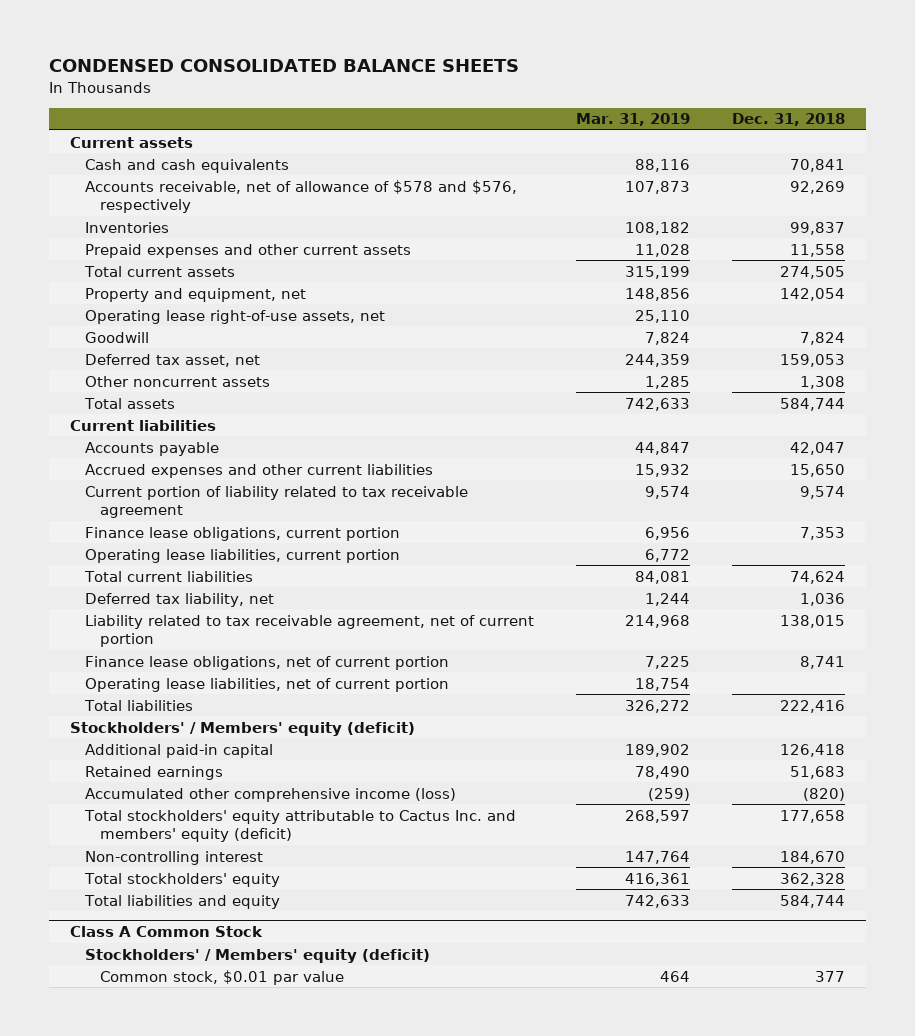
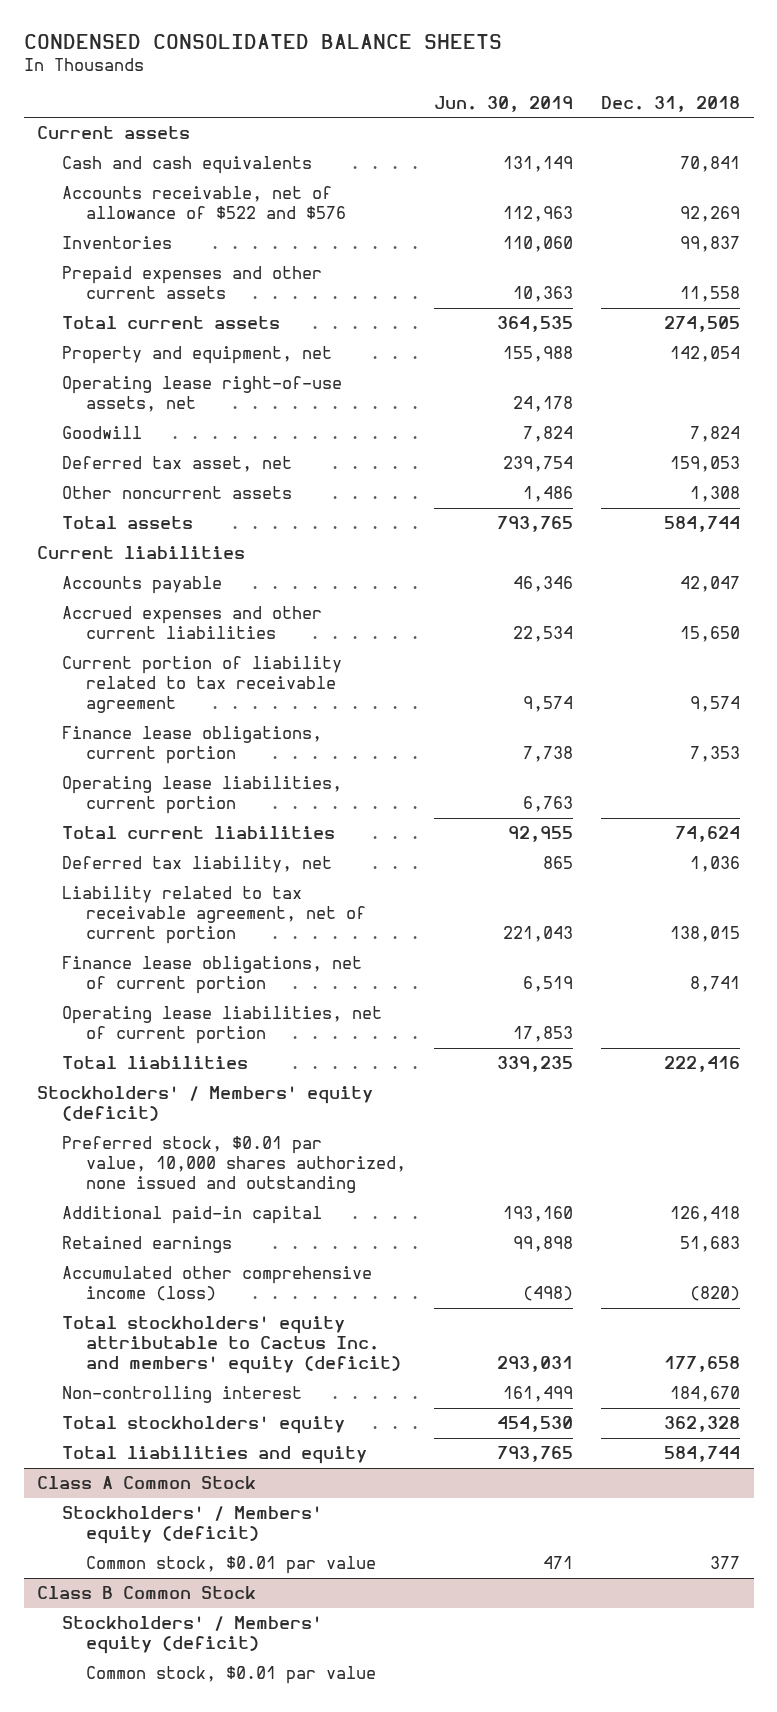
- | Mar. 31, 2019 | Dec. 31, 2018
+ | Jun. 30, 2019 | Dec. 31, 2018
- Accounts receivable, net of allowance of $578 and $576, respectively | 107,873 | 92,269
+ Accounts receivable, net of allowance of $522 and $576 | 112,963 | 92,269
+ Preferred stock, $0.01 par value, 10,000 shares authorized, none issued and outstanding
+ Class B Common Stock
+ Stockholders' / Members' equity (deficit)
+ Common stock, $0.01 par value

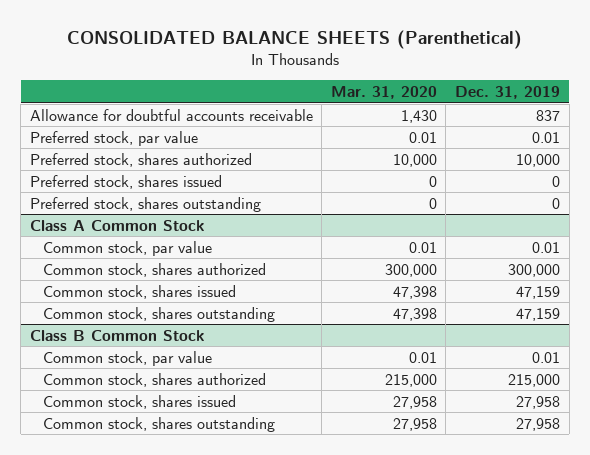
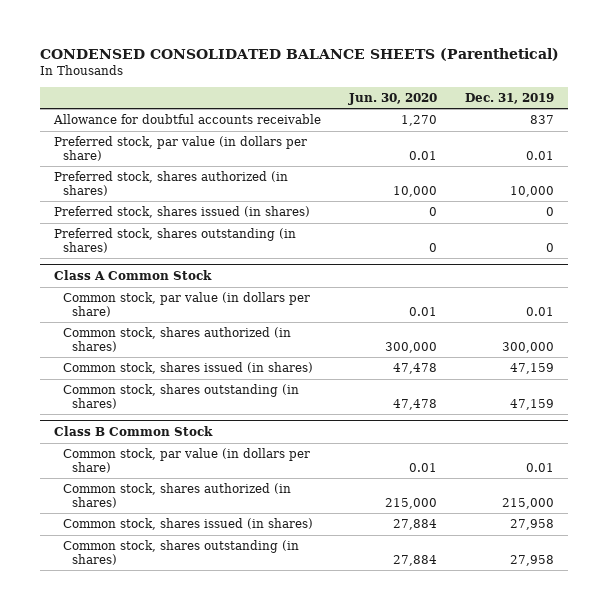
- CONSOLIDATED BALANCE SHEETS (Parenthetical)
+ CONDENSED CONSOLIDATED BALANCE SHEETS (Parenthetical)
- | Mar. 31, 2020 | Dec. 31, 2019
+ | Jun. 30, 2020 | Dec. 31, 2019
- Preferred stock, par value | 0.01 | 0.01
- Preferred stock, shares authorized | 10,000 | 10,000
- Preferred stock, shares issued | 0 | 0
- Preferred stock, shares outstanding | 0 | 0
+ Preferred stock, par value (in dollars per share) | 0.01 | 0.01
+ Preferred stock, shares authorized (in shares) | 10,000 | 10,000
+ Preferred stock, shares issued (in shares) | 0 | 0
+ Preferred stock, shares outstanding (in shares) | 0 | 0
@ Class A Common Stock
- Common stock, par value | 0.01 | 0.01
- Common stock, shares authorized | 300,000 | 300,000
- Common stock, shares issued | 47,398 | 47,159
- Common stock, shares outstanding | 47,398 | 47,159
+ Common stock, par value (in dollars per share) | 0.01 | 0.01
+ Common stock, shares authorized (in shares) | 300,000 | 300,000
+ Common stock, shares issued (in shares) | 47,478 | 47,159
+ Common stock, shares outstanding (in shares) | 47,478 | 47,159
@ Class B Common Stock
- Common stock, par value | 0.01 | 0.01
- Common stock, shares authorized | 215,000 | 215,000
- Common stock, shares issued | 27,958 | 27,958
- Common stock, shares outstanding | 27,958 | 27,958
+ Common stock, par value (in dollars per share) | 0.01 | 0.01
+ Common stock, shares authorized (in shares) | 215,000 | 215,000
+ Common stock, shares issued (in shares) | 27,884 | 27,958
+ Common stock, shares outstanding (in shares) | 27,884 | 27,958

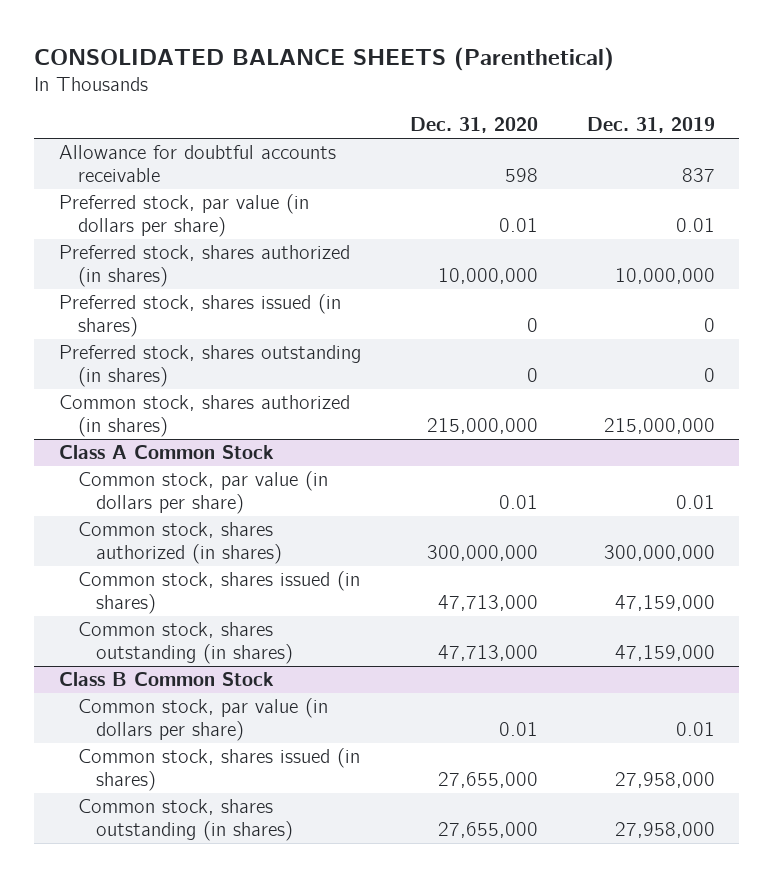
- CONDENSED CONSOLIDATED BALANCE SHEETS (Parenthetical)
+ CONSOLIDATED BALANCE SHEETS (Parenthetical)
- | Jun. 30, 2020 | Dec. 31, 2019
+ | Dec. 31, 2020 | Dec. 31, 2019
- Preferred stock, shares authorized (in shares) | 10,000 | 10,000
+ Preferred stock, shares authorized (in shares) | 10,000,000 | 10,000,000
+ Common stock, shares authorized (in shares) | 215,000,000 | 215,000,000
@ Class A Common Stock
- Common stock, shares authorized (in shares) | 300,000 | 300,000
- Common stock, shares issued (in shares) | 47,478 | 47,159
- Common stock, shares outstanding (in shares) | 47,478 | 47,159
+ Common stock, shares authorized (in shares) | 300,000,000 | 300,000,000
+ Common stock, shares issued (in shares) | 47,713,000 | 47,159,000
+ Common stock, shares outstanding (in shares) | 47,713,000 | 47,159,000
@ Class B Common Stock
- Common stock, shares authorized (in shares) | 215,000 | 215,000
- Common stock, shares issued (in shares) | 27,884 | 27,958
- Common stock, shares outstanding (in shares) | 27,884 | 27,958
+ Common stock, shares issued (in shares) | 27,655,000 | 27,958,000
+ Common stock, shares outstanding (in shares) | 27,655,000 | 27,958,000

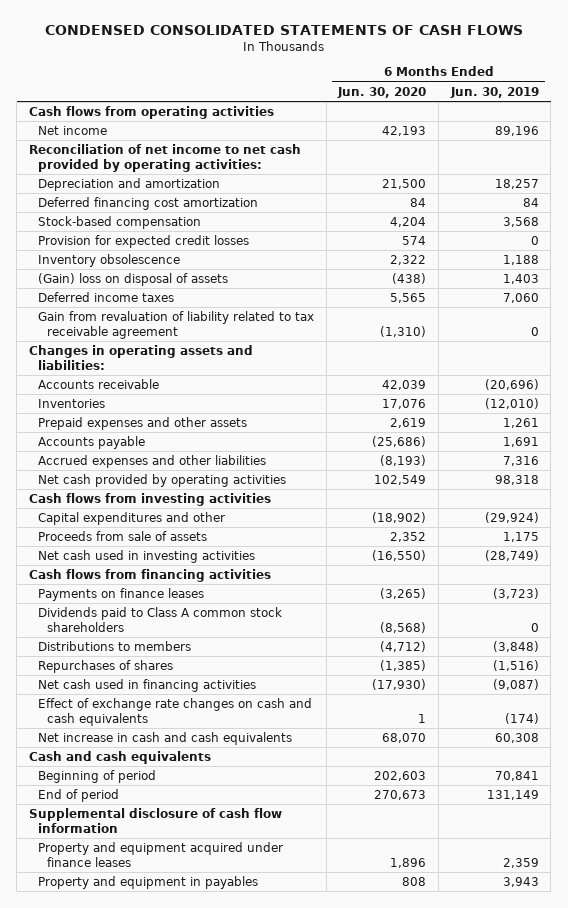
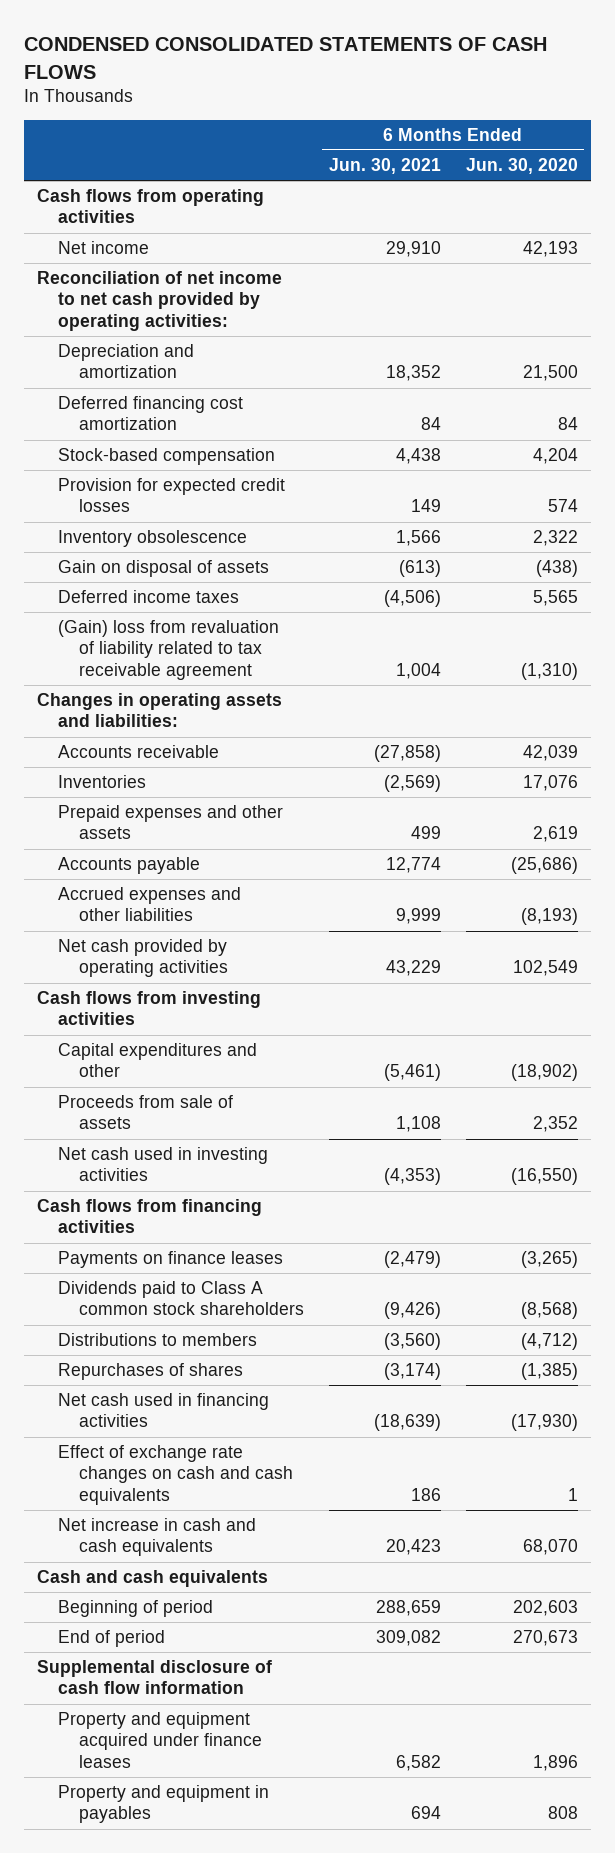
- | 6 Months Ended Jun. 30, 2020 | 6 Months Ended Jun. 30, 2019
+ | 6 Months Ended Jun. 30, 2021 | 6 Months Ended Jun. 30, 2020
- (Gain) loss on disposal of assets | (438) | 1,403
+ Gain on disposal of assets | (613) | (438)
- Gain from revaluation of liability related to tax receivable agreement | (1,310) | 0
+ (Gain) loss from revaluation of liability related to tax receivable agreement | 1,004 | (1,310)

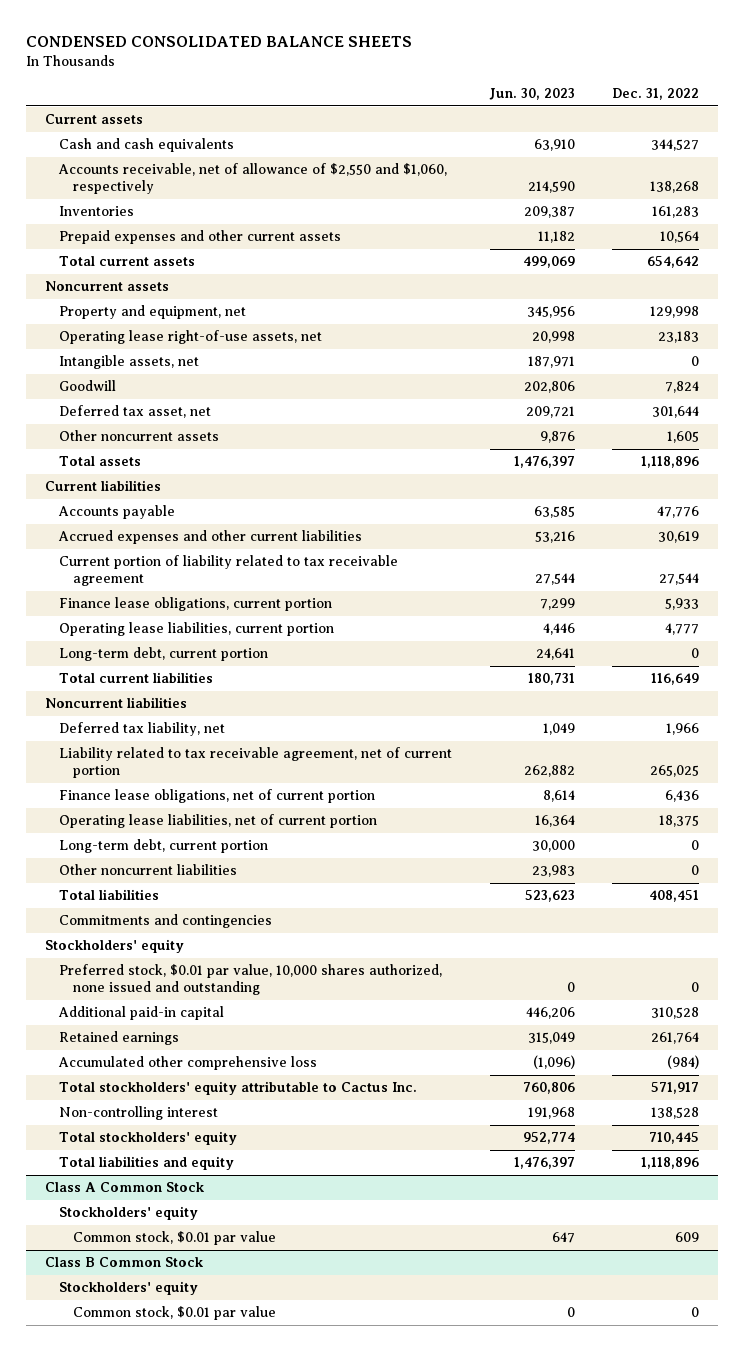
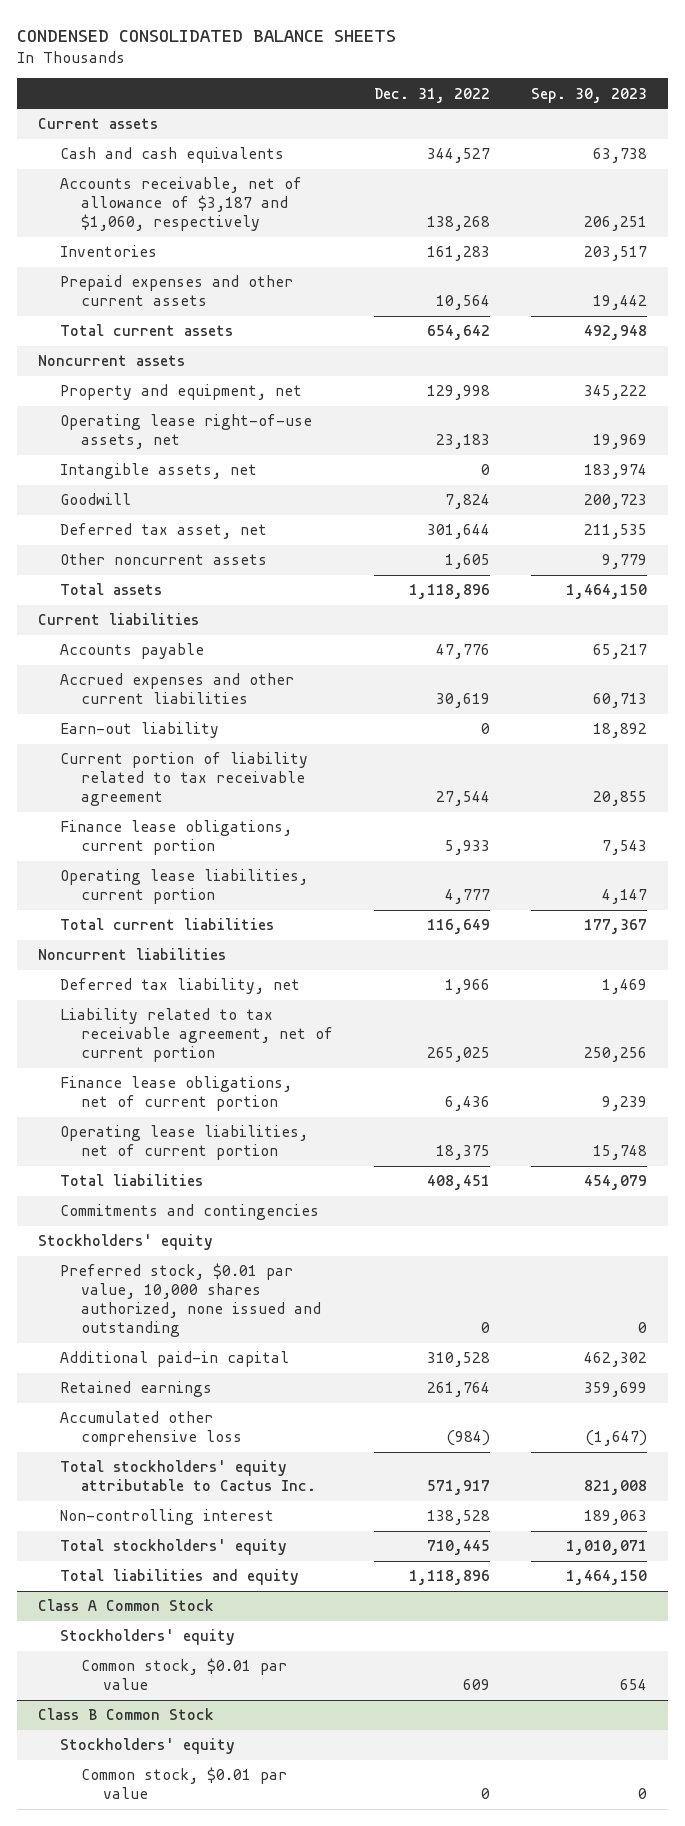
- | Jun. 30, 2023 | Dec. 31, 2022
+ | Dec. 31, 2022 | Sep. 30, 2023
- Accounts receivable, net of allowance of $2,550 and $1,060, respectively | 214,590 | 138,268
+ Accounts receivable, net of allowance of $3,187 and $1,060, respectively | 138,268 | 206,251
+ Earn-out liability | 0 | 18,892
- Long-term debt, current portion | 24,641 | 0
- Long-term debt, current portion | 30,000 | 0
- Other noncurrent liabilities | 23,983 | 0

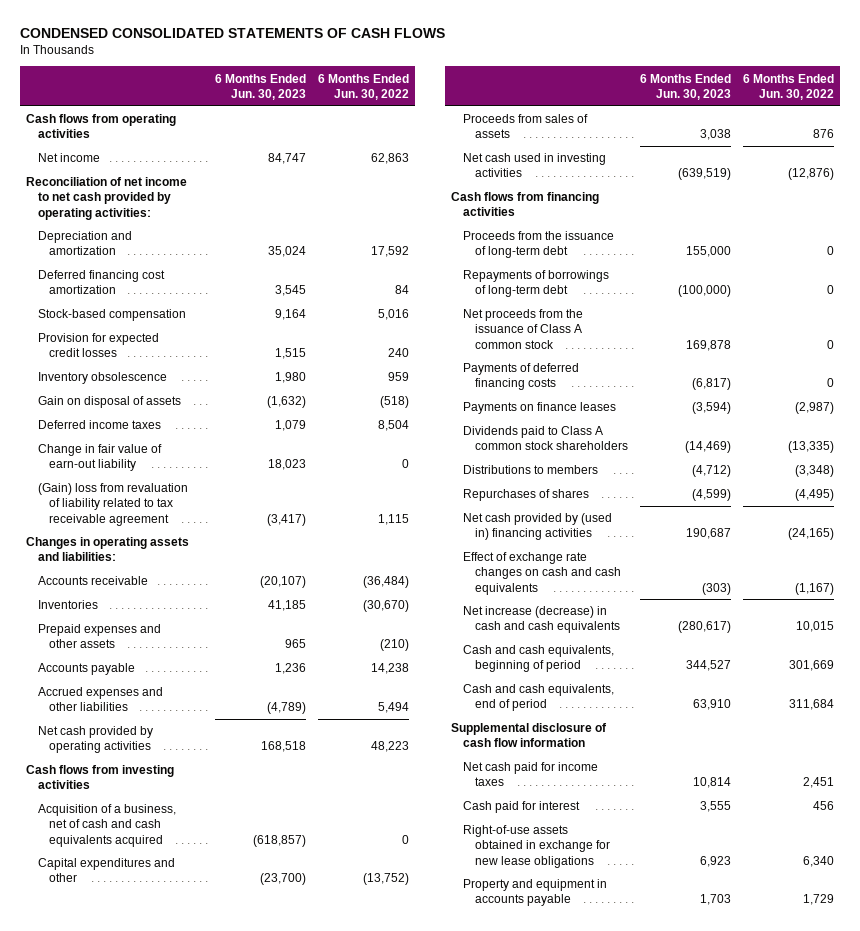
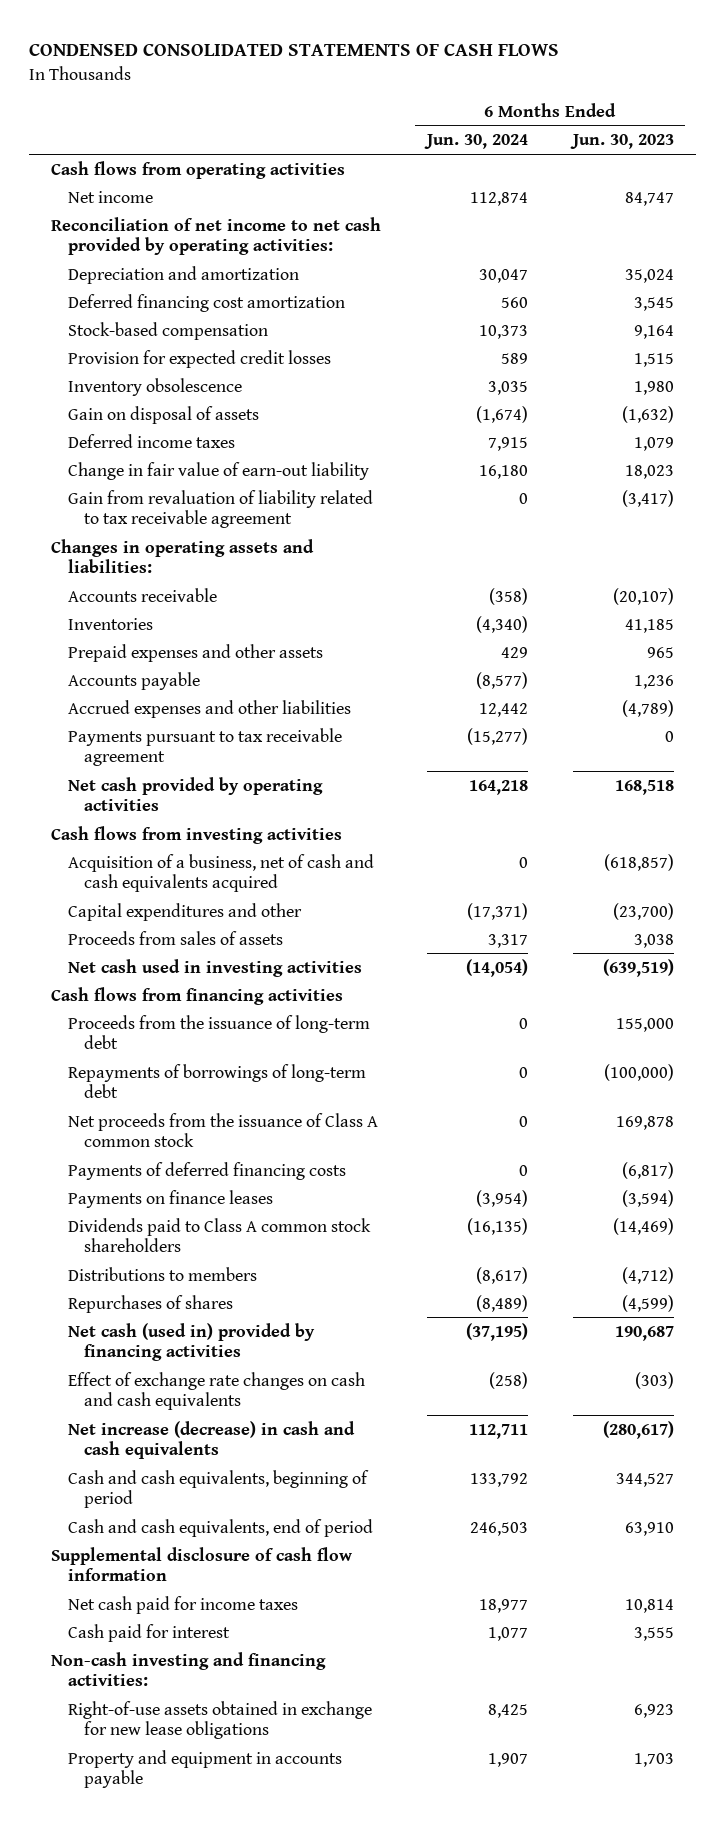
- | 6 Months Ended Jun. 30, 2023 | 6 Months Ended Jun. 30, 2022
+ | 6 Months Ended Jun. 30, 2024 | 6 Months Ended Jun. 30, 2023
- (Gain) loss from revaluation of liability related to tax receivable agreement | (3,417) | 1,115
+ Gain from revaluation of liability related to tax receivable agreement | 0 | (3,417)
+ Payments pursuant to tax receivable agreement | (15,277) | 0
- Net cash provided by (used in) financing activities | 190,687 | (24,165)
+ Net cash (used in) provided by financing activities | (37,195) | 190,687
+ Non-cash investing and financing activities:

